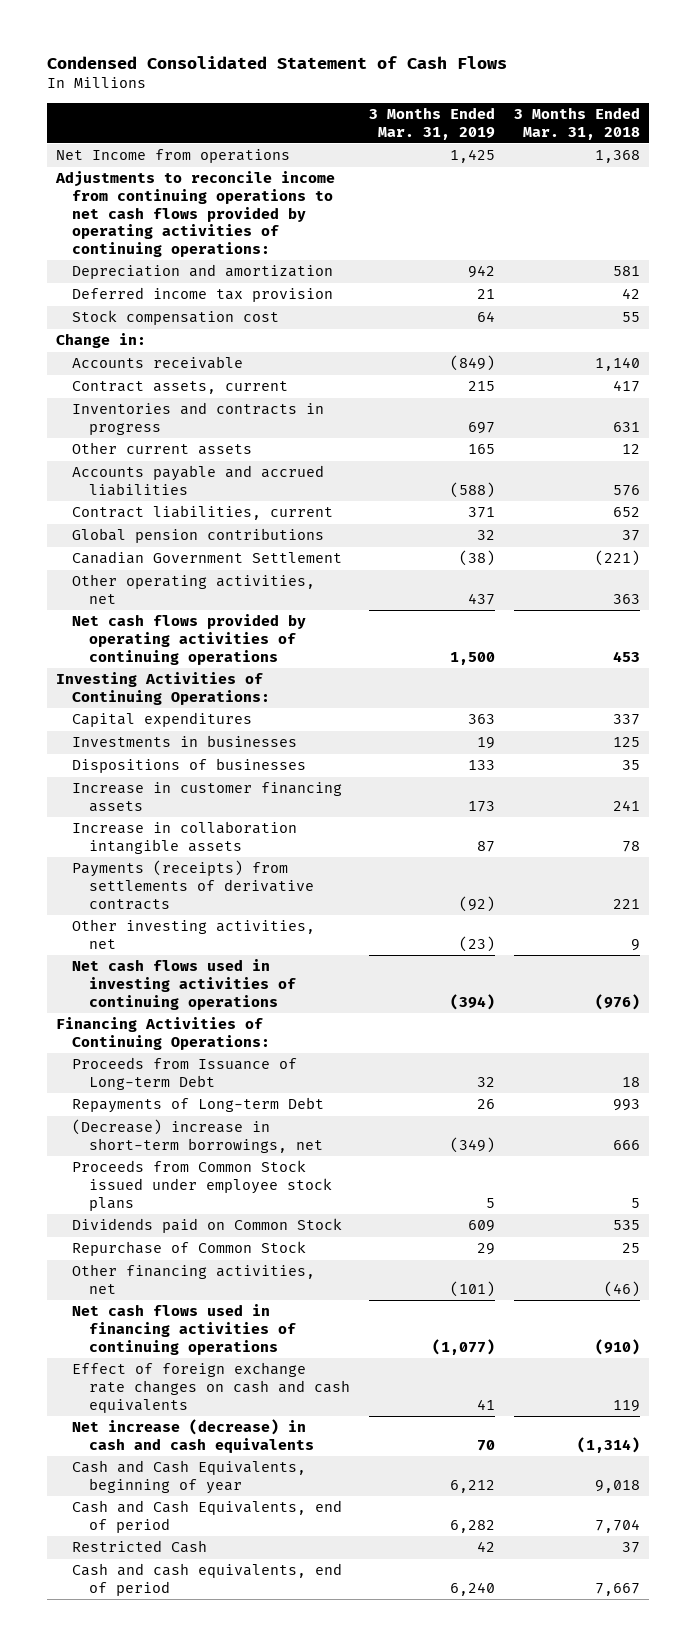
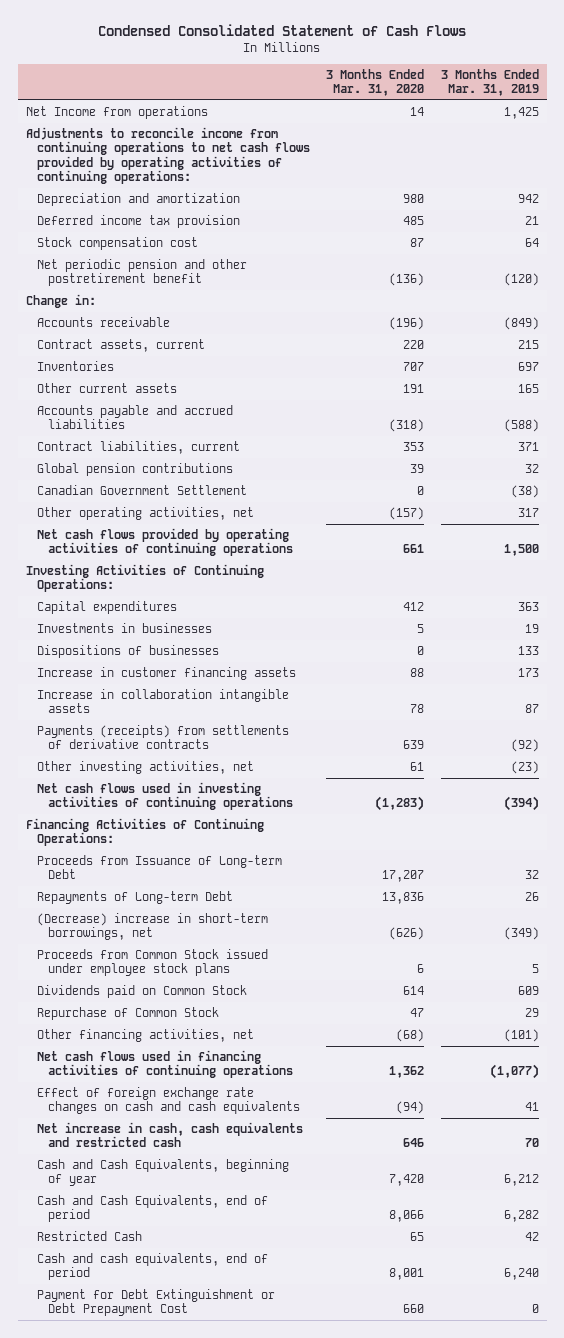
- | 3 Months Ended Mar. 31, 2019 | 3 Months Ended Mar. 31, 2018
+ | 3 Months Ended Mar. 31, 2020 | 3 Months Ended Mar. 31, 2019
+ Net periodic pension and other postretirement benefit | (136) | (120)
- Inventories and contracts in progress | 697 | 631
+ Inventories | 707 | 697
- Other operating activities, net | 437 | 363
+ Other operating activities, net | (157) | 317
- Net increase (decrease) in cash and cash equivalents | 70 | (1,314)
+ Net increase in cash, cash equivalents and restricted cash | 646 | 70
+ Payment for Debt Extinguishment or Debt Prepayment Cost | 660 | 0

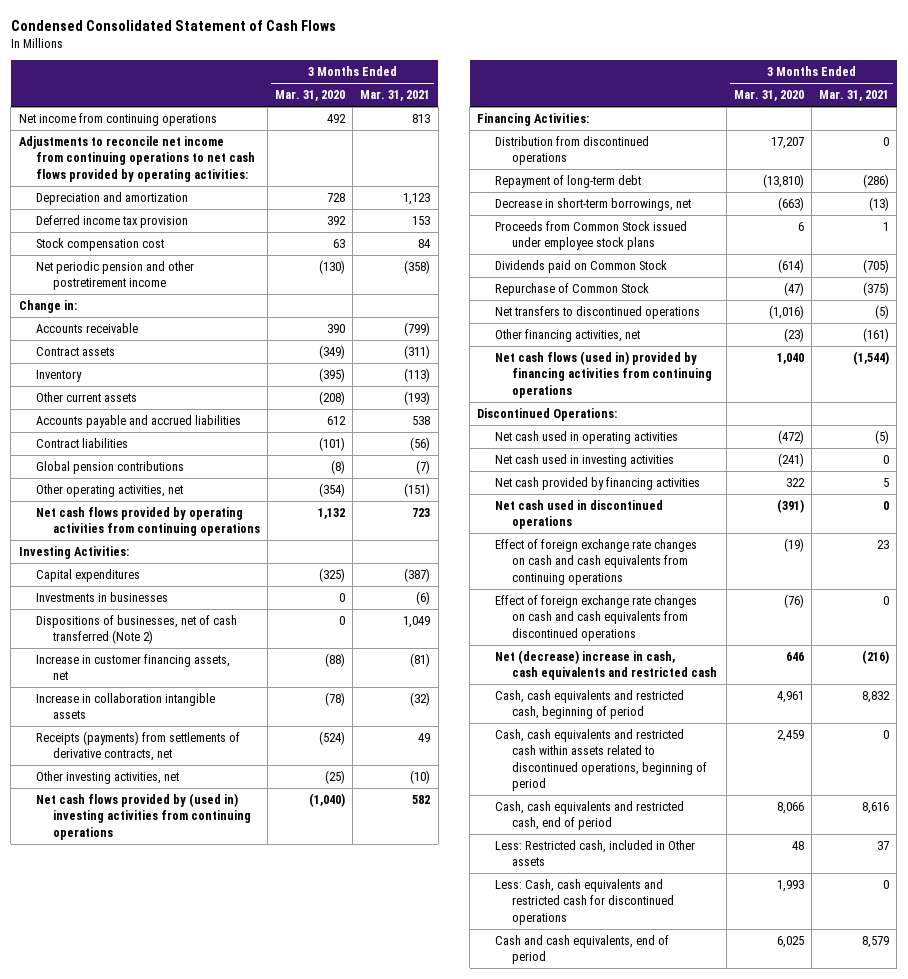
- | 3 Months Ended Mar. 31, 2020 | 3 Months Ended Mar. 31, 2019
+ | 3 Months Ended Mar. 31, 2020 | 3 Months Ended Mar. 31, 2021
- Net Income from operations | 14 | 1,425
- Adjustments to reconcile income from continuing operations to net cash flows provided by operating activities of continuing operations:
- Depreciation and amortization | 980 | 942
- Deferred income tax provision | 485 | 21
- Stock compensation cost | 87 | 64
- Net periodic pension and other postretirement benefit | (136) | (120)
+ Net income from continuing operations | 492 | 813
+ Adjustments to reconcile net income from continuing operations to net cash flows provided by operating activities:
+ Depreciation and amortization | 728 | 1,123
+ Deferred income tax provision | 392 | 153
+ Stock compensation cost | 63 | 84
+ Net periodic pension and other postretirement income | (130) | (358)
- Accounts receivable | (196) | (849)
- Contract assets, current | 220 | 215
- Inventories | 707 | 697
- Other current assets | 191 | 165
- Accounts payable and accrued liabilities | (318) | (588)
- Contract liabilities, current | 353 | 371
- Global pension contributions | 39 | 32
- Canadian Government Settlement | 0 | (38)
- Other operating activities, net | (157) | 317
- Net cash flows provided by operating activities of continuing operations | 661 | 1,500
- Investing Activities of Continuing Operations:
- Capital expenditures | 412 | 363
- Investments in businesses | 5 | 19
- Dispositions of businesses | 0 | 133
- Increase in customer financing assets | 88 | 173
- Increase in collaboration intangible assets | 78 | 87
- Payments (receipts) from settlements of derivative contracts | 639 | (92)
- Other investing activities, net | 61 | (23)
- Net cash flows used in investing activities of continuing operations | (1,283) | (394)
- Financing Activities of Continuing Operations:
- Proceeds from Issuance of Long-term Debt | 17,207 | 32
- Repayments of Long-term Debt | 13,836 | 26
- (Decrease) increase in short-term borrowings, net | (626) | (349)
+ Accounts receivable | 390 | (799)
+ Contract assets | (349) | (311)
+ Inventory | (395) | (113)
+ Other current assets | (208) | (193)
+ Accounts payable and accrued liabilities | 612 | 538
+ Contract liabilities | (101) | (56)
+ Global pension contributions | (8) | (7)
+ Other operating activities, net | (354) | (151)
+ Net cash flows provided by operating activities from continuing operations | 1,132 | 723
+ Investing Activities:
+ Capital expenditures | (325) | (387)
+ Investments in businesses | 0 | (6)
+ Dispositions of businesses, net of cash transferred (Note 2) | 0 | 1,049
+ Increase in customer financing assets, net | (88) | (81)
+ Increase in collaboration intangible assets | (78) | (32)
+ Receipts (payments) from settlements of derivative contracts, net | (524) | 49
+ Other investing activities, net | (25) | (10)
+ Net cash flows provided by (used in) investing activities from continuing operations | (1,040) | 582
+ Financing Activities:
+ Distribution from discontinued operations | 17,207 | 0
+ Repayment of long-term debt | (13,810) | (286)
+ Decrease in short-term borrowings, net | (663) | (13)
- Dividends paid on Common Stock | 614 | 609
- Repurchase of Common Stock | 47 | 29
- Other financing activities, net | (68) | (101)
- Net cash flows used in financing activities of continuing operations | 1,362 | (1,077)
- Effect of foreign exchange rate changes on cash and cash equivalents | (94) | 41
- Net increase in cash, cash equivalents and restricted cash | 646 | 70
- Cash and Cash Equivalents, beginning of year | 7,420 | 6,212
- Cash and Cash Equivalents, end of period | 8,066 | 6,282
- Restricted Cash | 65 | 42
- Cash and cash equivalents, end of period | 8,001 | 6,240
- Payment for Debt Extinguishment or Debt Prepayment Cost | 660 | 0
+ Dividends paid on Common Stock | (614) | (705)
+ Repurchase of Common Stock | (47) | (375)
+ Net transfers to discontinued operations | (1,016) | (5)
+ Other financing activities, net | (23) | (161)
+ Net cash flows (used in) provided by financing activities from continuing operations | 1,040 | (1,544)
+ Discontinued Operations:
+ Net cash used in operating activities | (472) | (5)
+ Net cash used in investing activities | (241) | 0
+ Net cash provided by financing activities | 322 | 5
+ Net cash used in discontinued operations | (391) | 0
+ Effect of foreign exchange rate changes on cash and cash equivalents from continuing operations | (19) | 23
+ Effect of foreign exchange rate changes on cash and cash equivalents from discontinued operations | (76) | 0
+ Net (decrease) increase in cash, cash equivalents and restricted cash | 646 | (216)
+ Cash, cash equivalents and restricted cash, beginning of period | 4,961 | 8,832
+ Cash, cash equivalents and restricted cash within assets related to discontinued operations, beginning of period | 2,459 | 0
+ Cash, cash equivalents and restricted cash, end of period | 8,066 | 8,616
+ Less: Restricted cash, included in Other assets | 48 | 37
+ Less: Cash, cash equivalents and restricted cash for discontinued operations | 1,993 | 0
+ Cash and cash equivalents, end of period | 6,025 | 8,579

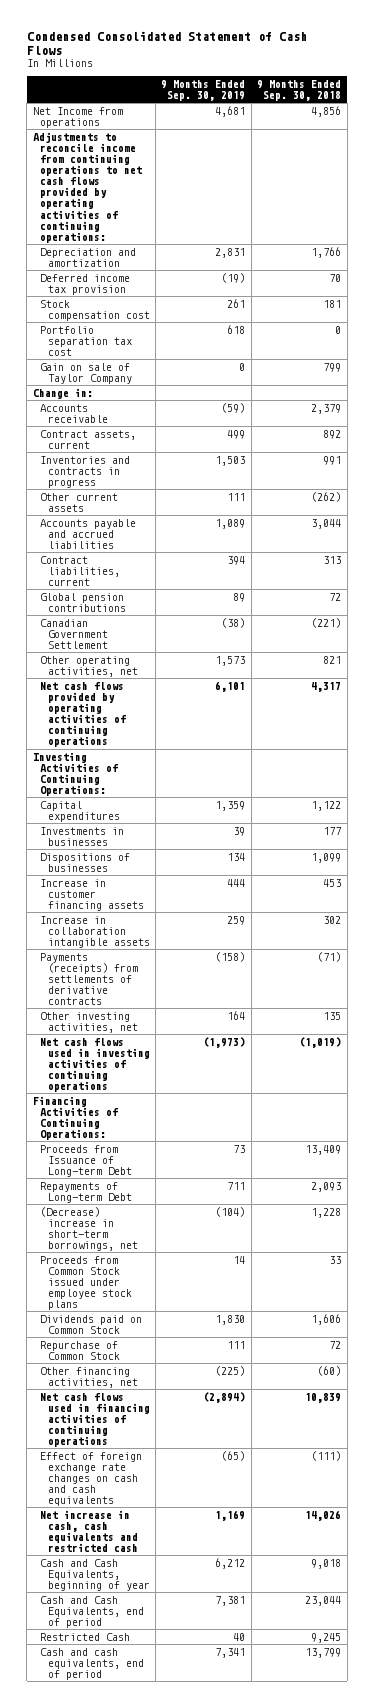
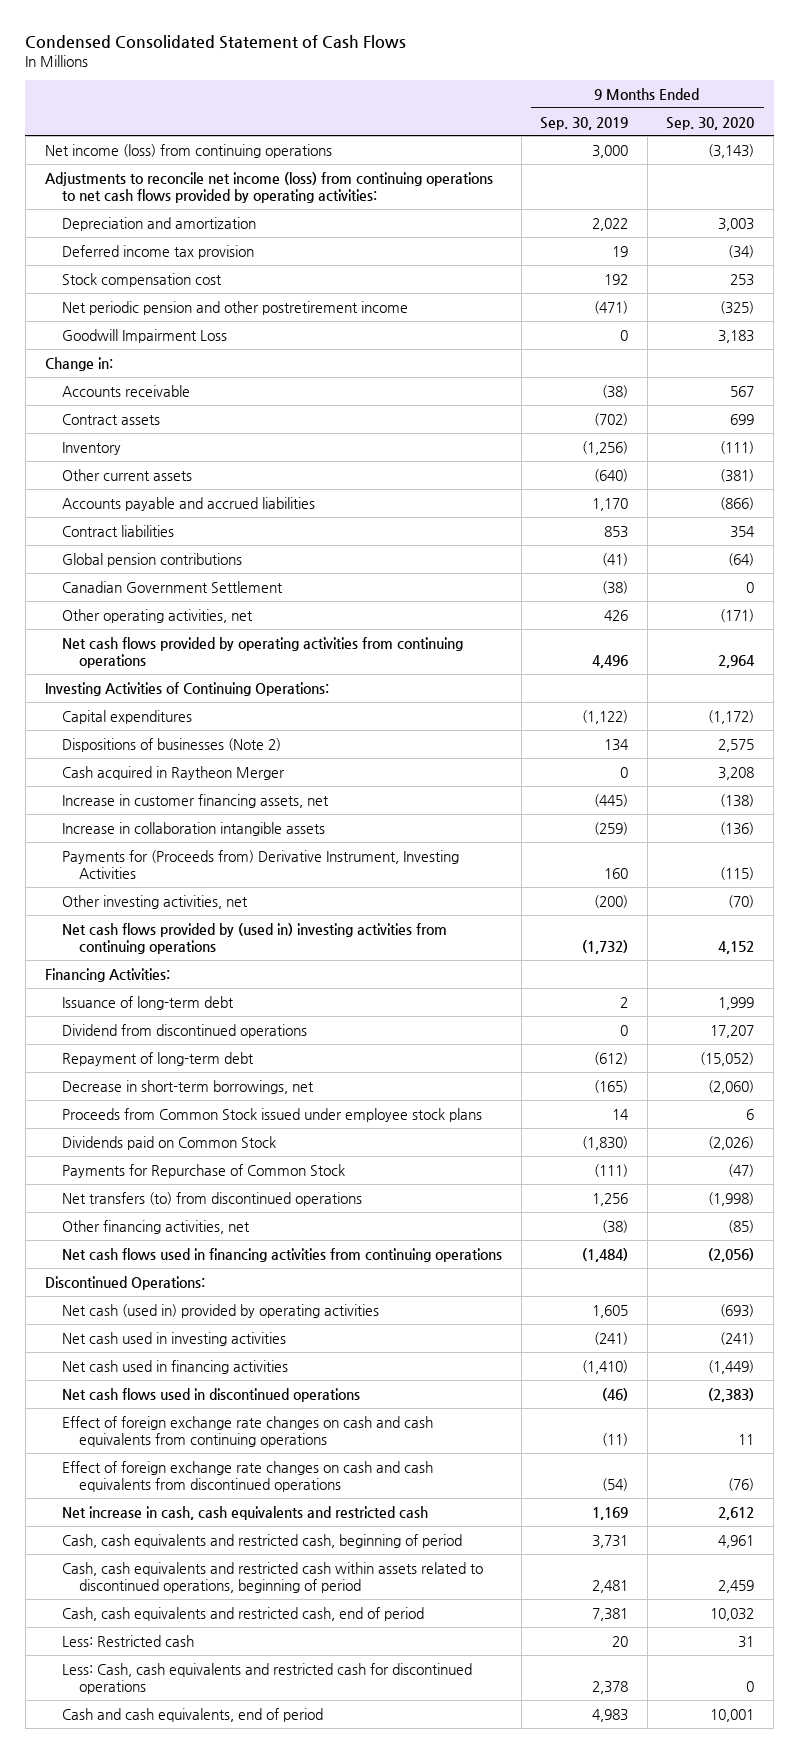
- | 9 Months Ended Sep. 30, 2019 | 9 Months Ended Sep. 30, 2018
+ | 9 Months Ended Sep. 30, 2019 | 9 Months Ended Sep. 30, 2020
- Net Income from operations | 4,681 | 4,856
- Adjustments to reconcile income from continuing operations to net cash flows provided by operating activities of continuing operations:
- Depreciation and amortization | 2,831 | 1,766
- Deferred income tax provision | (19) | 70
- Stock compensation cost | 261 | 181
- Portfolio separation tax cost | 618 | 0
- Gain on sale of Taylor Company | 0 | 799
+ Net income (loss) from continuing operations | 3,000 | (3,143)
+ Adjustments to reconcile net income (loss) from continuing operations to net cash flows provided by operating activities:
+ Depreciation and amortization | 2,022 | 3,003
+ Deferred income tax provision | 19 | (34)
+ Stock compensation cost | 192 | 253
+ Net periodic pension and other postretirement income | (471) | (325)
+ Goodwill Impairment Loss | 0 | 3,183
- Accounts receivable | (59) | 2,379
- Contract assets, current | 499 | 892
- Inventories and contracts in progress | 1,503 | 991
- Other current assets | 111 | (262)
- Accounts payable and accrued liabilities | 1,089 | 3,044
- Contract liabilities, current | 394 | 313
- Global pension contributions | 89 | 72
+ Accounts receivable | (38) | 567
+ Contract assets | (702) | 699
+ Inventory | (1,256) | (111)
+ Other current assets | (640) | (381)
+ Accounts payable and accrued liabilities | 1,170 | (866)
+ Contract liabilities | 853 | 354
+ Global pension contributions | (41) | (64)
- Other operating activities, net | 1,573 | 821
- Net cash flows provided by operating activities of continuing operations | 6,101 | 4,317
+ Other operating activities, net | 426 | (171)
+ Net cash flows provided by operating activities from continuing operations | 4,496 | 2,964
- Capital expenditures | 1,359 | 1,122
- Investments in businesses | 39 | 177
- Dispositions of businesses | 134 | 1,099
- Increase in customer financing assets | 444 | 453
- Increase in collaboration intangible assets | 259 | 302
- Payments (receipts) from settlements of derivative contracts | (158) | (71)
- Other investing activities, net | 164 | 135
- Net cash flows used in investing activities of continuing operations | (1,973) | (1,019)
- Financing Activities of Continuing Operations:
- Proceeds from Issuance of Long-term Debt | 73 | 13,409
- Repayments of Long-term Debt | 711 | 2,093
- (Decrease) increase in short-term borrowings, net | (104) | 1,228
+ Capital expenditures | (1,122) | (1,172)
+ Dispositions of businesses (Note 2) | 134 | 2,575
+ Cash acquired in Raytheon Merger | 0 | 3,208
+ Increase in customer financing assets, net | (445) | (138)
+ Increase in collaboration intangible assets | (259) | (136)
+ Payments for (Proceeds from) Derivative Instrument, Investing Activities | 160 | (115)
+ Other investing activities, net | (200) | (70)
+ Net cash flows provided by (used in) investing activities from continuing operations | (1,732) | 4,152
+ Financing Activities:
+ Issuance of long-term debt | 2 | 1,999
+ Dividend from discontinued operations | 0 | 17,207
+ Repayment of long-term debt | (612) | (15,052)
+ Decrease in short-term borrowings, net | (165) | (2,060)
- Dividends paid on Common Stock | 1,830 | 1,606
- Repurchase of Common Stock | 111 | 72
- Other financing activities, net | (225) | (60)
- Net cash flows used in financing activities of continuing operations | (2,894) | 10,839
- Effect of foreign exchange rate changes on cash and cash equivalents | (65) | (111)
+ Dividends paid on Common Stock | (1,830) | (2,026)
+ Payments for Repurchase of Common Stock | (111) | (47)
+ Net transfers (to) from discontinued operations | 1,256 | (1,998)
+ Other financing activities, net | (38) | (85)
+ Net cash flows used in financing activities from continuing operations | (1,484) | (2,056)
+ Discontinued Operations:
+ Net cash (used in) provided by operating activities | 1,605 | (693)
+ Net cash used in investing activities | (241) | (241)
+ Net cash used in financing activities | (1,410) | (1,449)
+ Net cash flows used in discontinued operations | (46) | (2,383)
+ Effect of foreign exchange rate changes on cash and cash equivalents from continuing operations | (11) | 11
+ Effect of foreign exchange rate changes on cash and cash equivalents from discontinued operations | (54) | (76)
- Cash and Cash Equivalents, beginning of year | 6,212 | 9,018
- Cash and Cash Equivalents, end of period | 7,381 | 23,044
- Restricted Cash | 40 | 9,245
- Cash and cash equivalents, end of period | 7,341 | 13,799
+ Cash, cash equivalents and restricted cash, beginning of period | 3,731 | 4,961
+ Cash, cash equivalents and restricted cash within assets related to discontinued operations, beginning of period | 2,481 | 2,459
+ Cash, cash equivalents and restricted cash, end of period | 7,381 | 10,032
+ Less: Restricted cash | 20 | 31
+ Less: Cash, cash equivalents and restricted cash for discontinued operations | 2,378 | 0
+ Cash and cash equivalents, end of period | 4,983 | 10,001

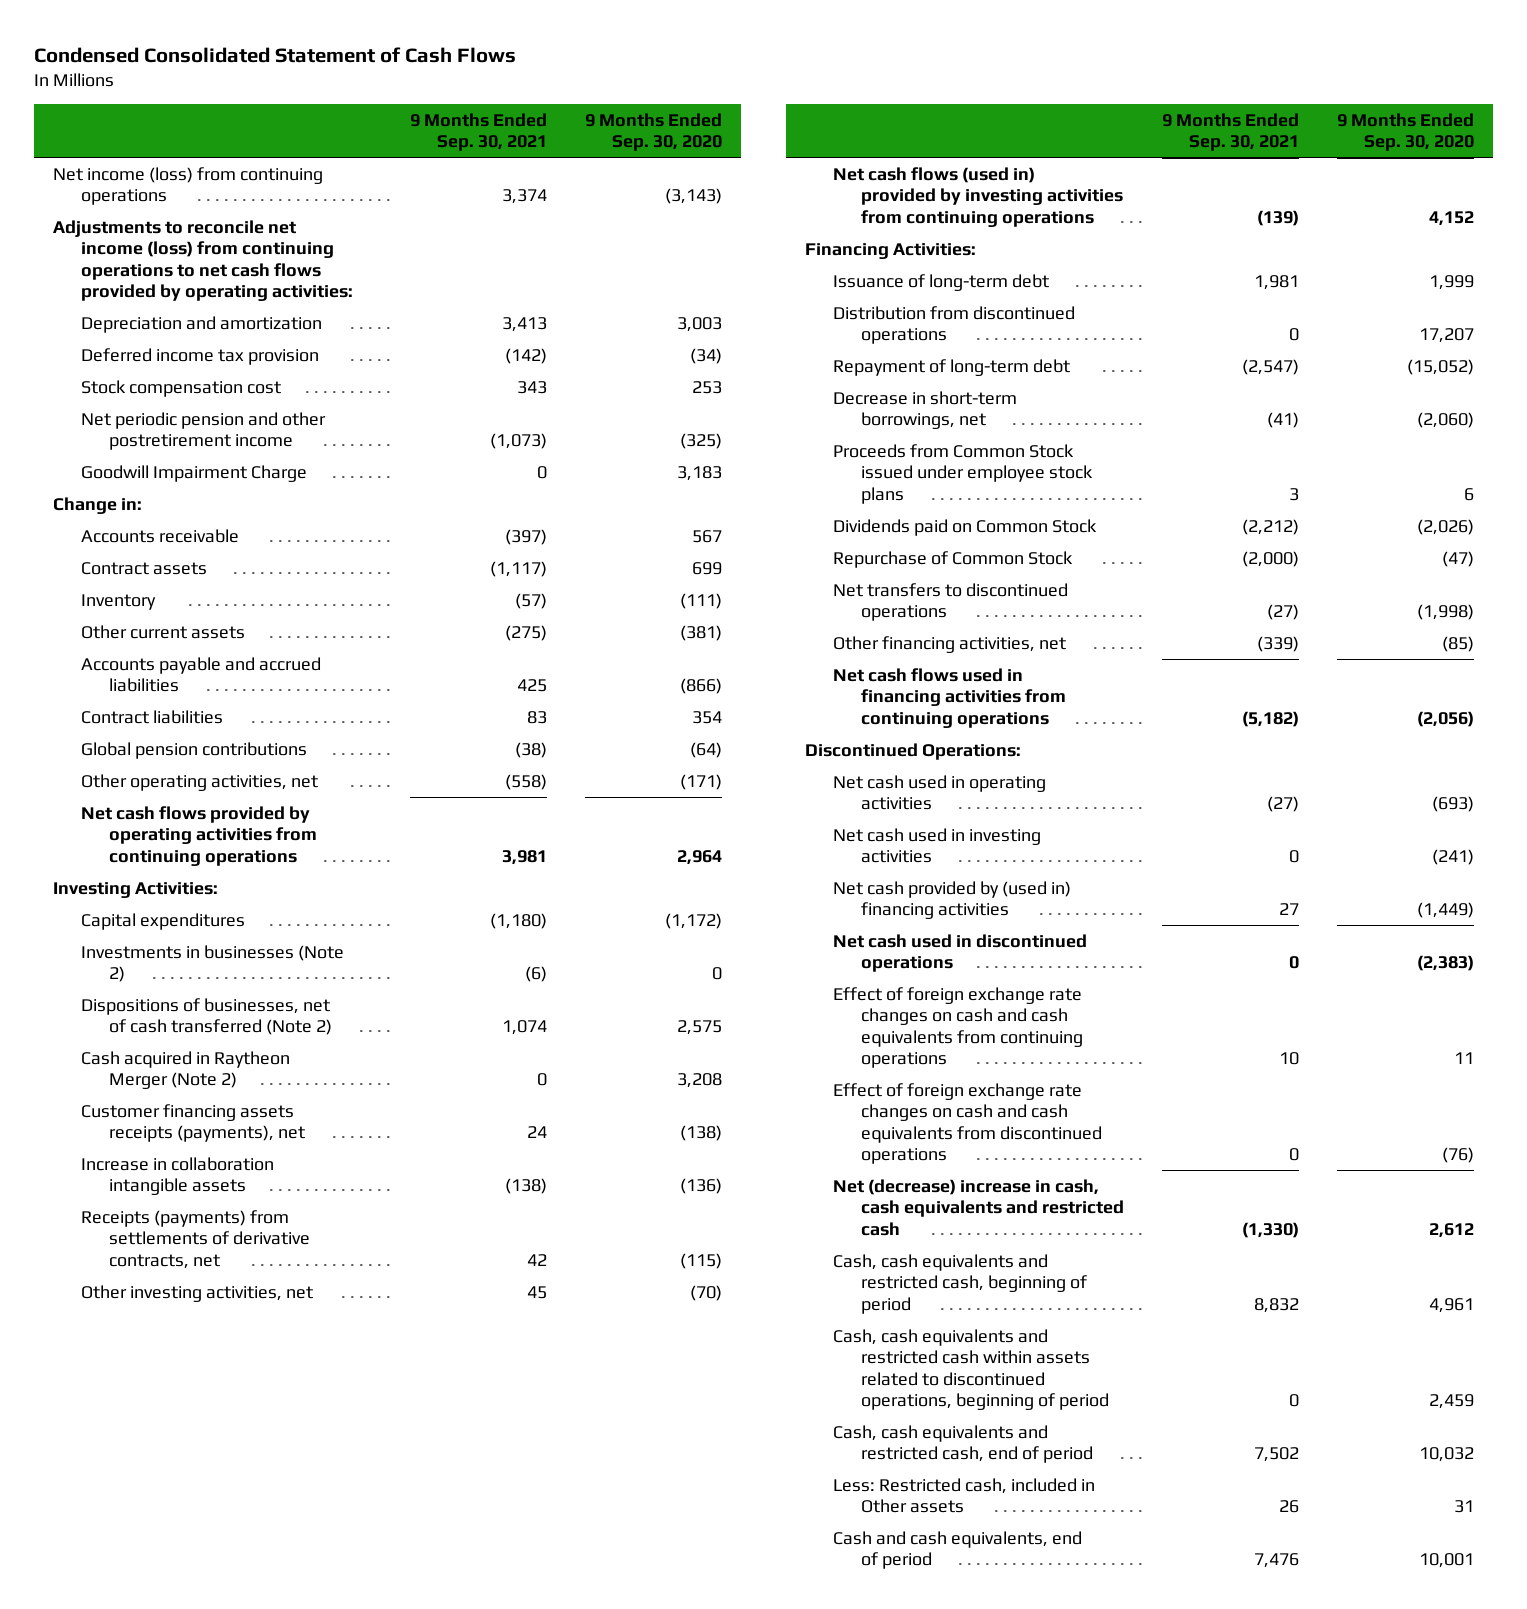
- | 9 Months Ended Sep. 30, 2019 | 9 Months Ended Sep. 30, 2020
+ | 9 Months Ended Sep. 30, 2021 | 9 Months Ended Sep. 30, 2020
- Goodwill Impairment Loss | 0 | 3,183
+ Goodwill Impairment Charge | 0 | 3,183
- Canadian Government Settlement | (38) | 0
- Investing Activities of Continuing Operations:
+ Investing Activities:
- Dispositions of businesses (Note 2) | 134 | 2,575
- Cash acquired in Raytheon Merger | 0 | 3,208
- Increase in customer financing assets, net | (445) | (138)
+ Investments in businesses (Note 2) | (6) | 0
+ Dispositions of businesses, net of cash transferred (Note 2) | 1,074 | 2,575
+ Cash acquired in Raytheon Merger (Note 2) | 0 | 3,208
+ Customer financing assets receipts (payments), net | 24 | (138)
- Payments for (Proceeds from) Derivative Instrument, Investing Activities | 160 | (115)
+ Receipts (payments) from settlements of derivative contracts, net | 42 | (115)
- Net cash flows provided by (used in) investing activities from continuing operations | (1,732) | 4,152
+ Net cash flows (used in) provided by investing activities from continuing operations | (139) | 4,152
- Dividend from discontinued operations | 0 | 17,207
+ Distribution from discontinued operations | 0 | 17,207
- Payments for Repurchase of Common Stock | (111) | (47)
- Net transfers (to) from discontinued operations | 1,256 | (1,998)
+ Repurchase of Common Stock | (2,000) | (47)
+ Net transfers to discontinued operations | (27) | (1,998)
- Net cash (used in) provided by operating activities | 1,605 | (693)
+ Net cash used in operating activities | (27) | (693)
- Net cash used in financing activities | (1,410) | (1,449)
- Net cash flows used in discontinued operations | (46) | (2,383)
+ Net cash provided by (used in) financing activities | 27 | (1,449)
+ Net cash used in discontinued operations | 0 | (2,383)
- Net increase in cash, cash equivalents and restricted cash | 1,169 | 2,612
+ Net (decrease) increase in cash, cash equivalents and restricted cash | (1,330) | 2,612
- Less: Restricted cash | 20 | 31
- Less: Cash, cash equivalents and restricted cash for discontinued operations | 2,378 | 0
+ Less: Restricted cash, included in Other assets | 26 | 31

